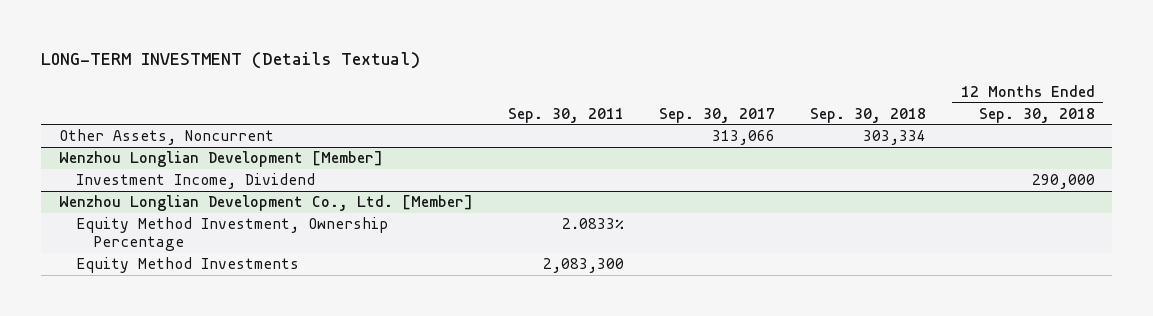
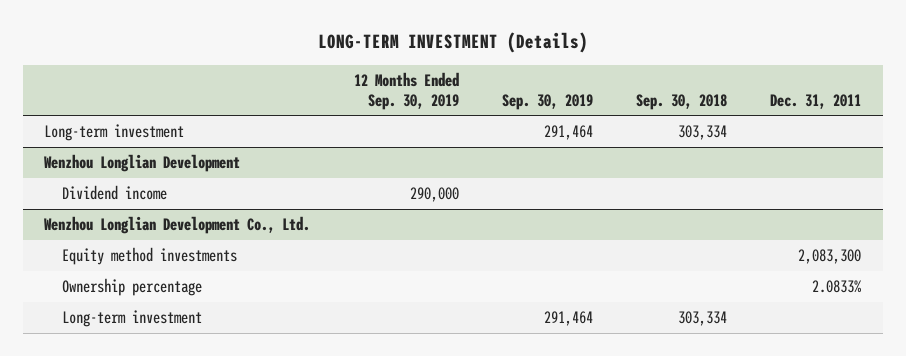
- LONG-TERM INVESTMENT (Details Textual)
+ LONG-TERM INVESTMENT (Details)
- | Sep. 30, 2011 | Sep. 30, 2017 | Sep. 30, 2018 | 12 Months Ended Sep. 30, 2018
+ | 12 Months Ended Sep. 30, 2019 | Sep. 30, 2019 | Sep. 30, 2018 | Dec. 31, 2011
- Other Assets, Noncurrent | | 313,066 | 303,334 |
- Wenzhou Longlian Development [Member]
- Investment Income, Dividend | | | | 290,000
- Wenzhou Longlian Development Co., Ltd. [Member]
- Equity Method Investment, Ownership Percentage | 2.0833% | | |
- Equity Method Investments | 2,083,300 | | |
+ Long-term investment | | 291,464 | 303,334 |
+ Wenzhou Longlian Development
+ Dividend income | 290,000 | | |
+ Wenzhou Longlian Development Co., Ltd.
+ Equity method investments | | | | 2,083,300
+ Ownership percentage | | | | 2.0833%
+ Long-term investment | | 291,464 | 303,334 |

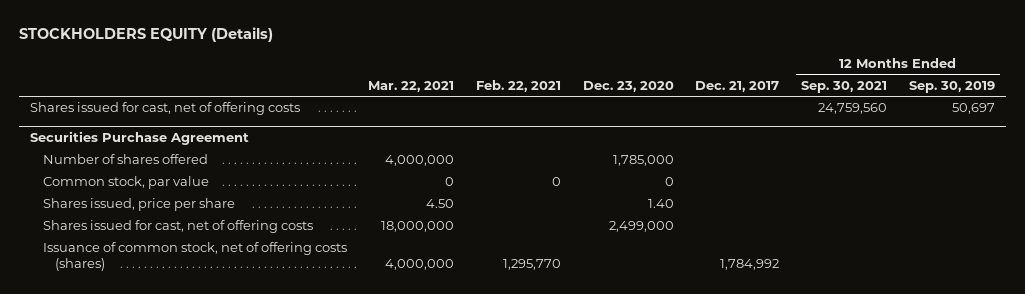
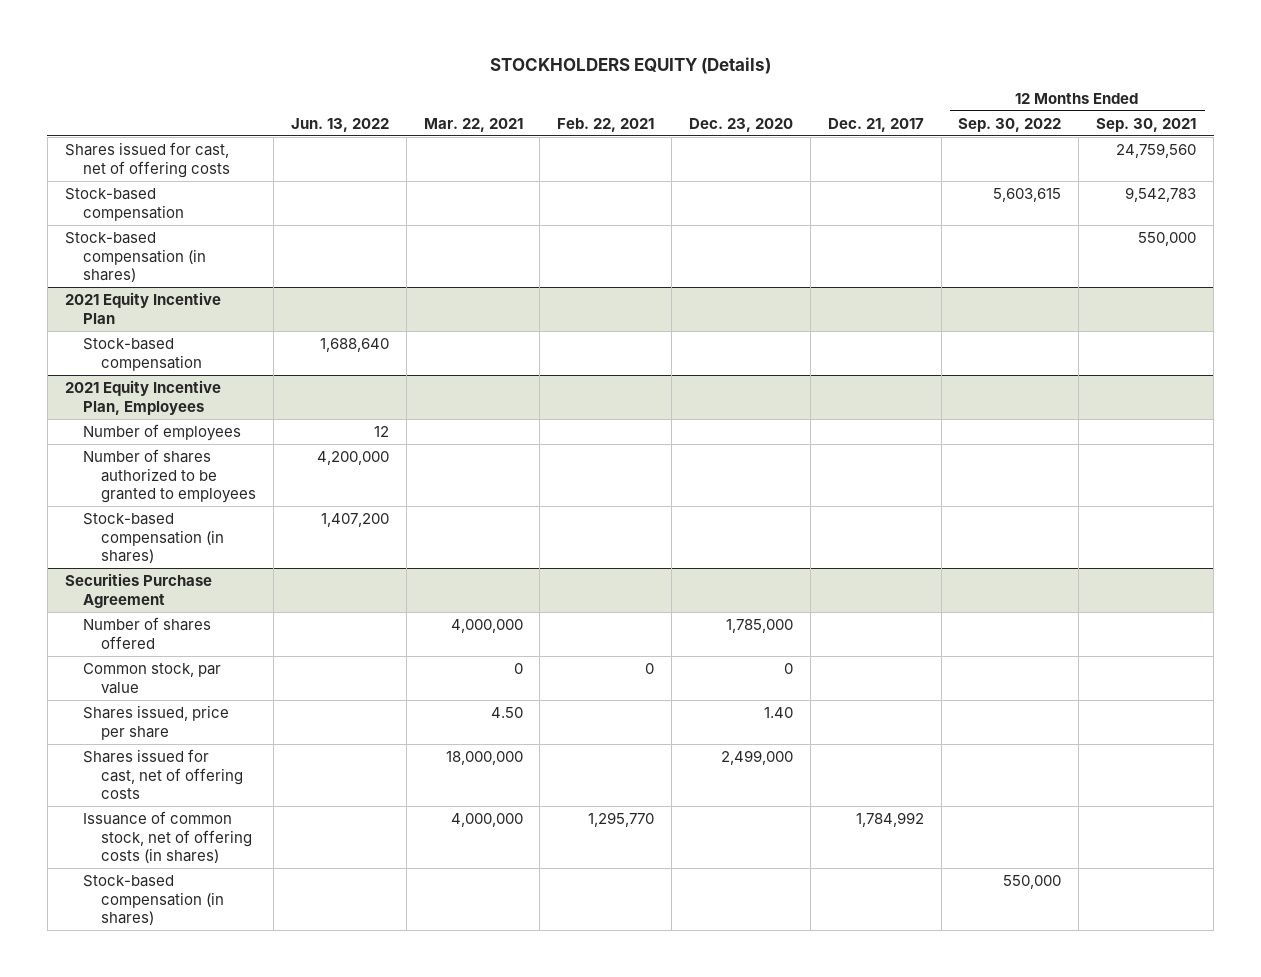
- | Mar. 22, 2021 | Feb. 22, 2021 | Dec. 23, 2020 | Dec. 21, 2017 | 12 Months Ended Sep. 30, 2021 | 12 Months Ended Sep. 30, 2019
+ | Jun. 13, 2022 | Mar. 22, 2021 | Feb. 22, 2021 | Dec. 23, 2020 | Dec. 21, 2017 | 12 Months Ended Sep. 30, 2022 | 12 Months Ended Sep. 30, 2021
+ Stock-based compensation | | | | | | 5,603,615 | 9,542,783
+ Stock-based compensation (in shares) | | | | | | | 550,000
+ 2021 Equity Incentive Plan
+ Stock-based compensation | 1,688,640 | | | | | |
+ 2021 Equity Incentive Plan, Employees
+ Number of employees | 12 | | | | | |
+ Number of shares authorized to be granted to employees | 4,200,000 | | | | | |
+ Stock-based compensation (in shares) | 1,407,200 | | | | | |
@ Securities Purchase Agreement
- Issuance of common stock, net of offering costs (shares) | 4,000,000 | 1,295,770 | | 1,784,992 | |
+ Issuance of common stock, net of offering costs (in shares) | | 4,000,000 | 1,295,770 | | 1,784,992 | |
+ Stock-based compensation (in shares) | | | | | | 550,000 |

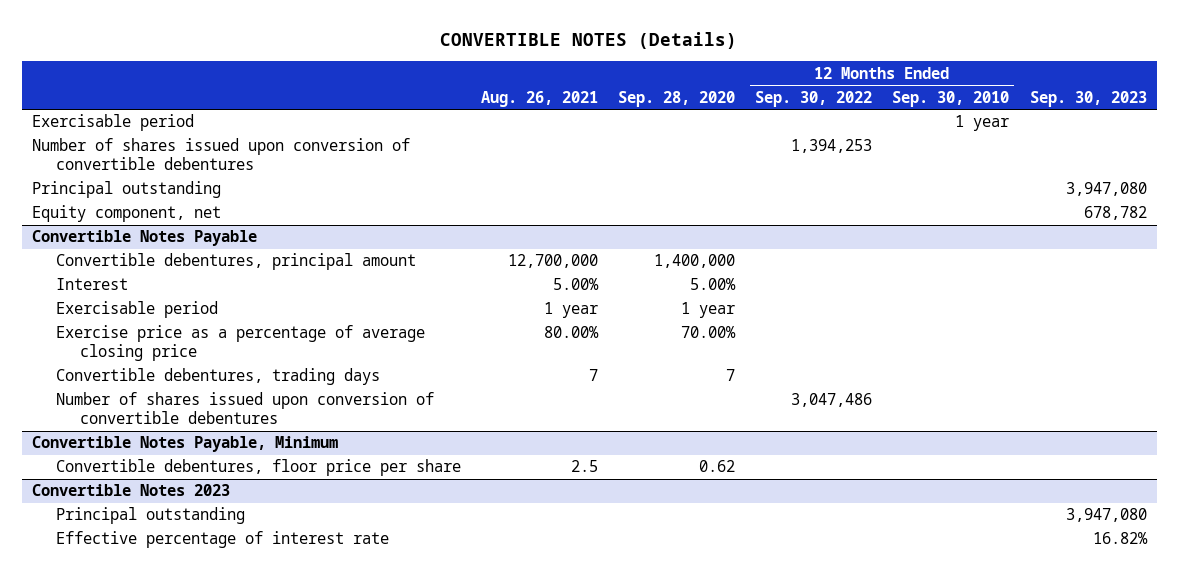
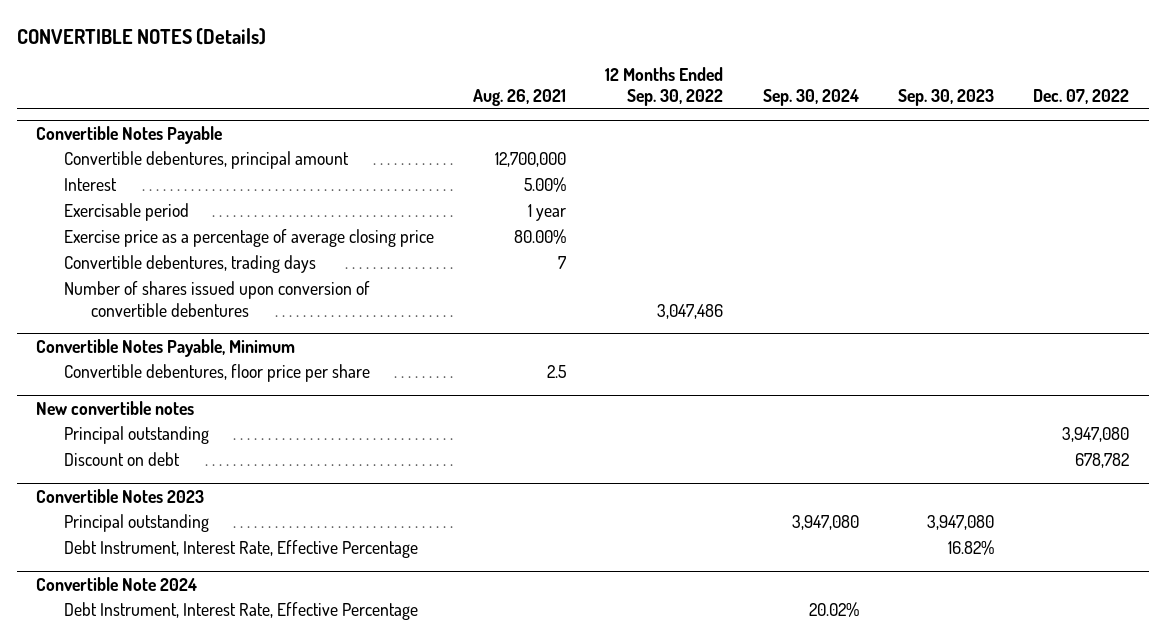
- | Aug. 26, 2021 | Sep. 28, 2020 | 12 Months Ended Sep. 30, 2022 | 12 Months Ended Sep. 30, 2010 | Sep. 30, 2023
+ | Aug. 26, 2021 | 12 Months Ended Sep. 30, 2022 | Sep. 30, 2024 | Sep. 30, 2023 | Dec. 07, 2022
- Exercisable period | | | | 1 year |
- Number of shares issued upon conversion of convertible debentures | | | 1,394,253 | |
- Principal outstanding | | | | | 3,947,080
- Equity component, net | | | | | 678,782
+ New convertible notes
+ Principal outstanding | | | | | 3,947,080
+ Discount on debt | | | | | 678,782
@ Convertible Notes 2023
- Effective percentage of interest rate | | | | | 16.82%
+ Debt Instrument, Interest Rate, Effective Percentage | | | | 16.82% |
+ Convertible Note 2024
+ Debt Instrument, Interest Rate, Effective Percentage | | | 20.02% | |

